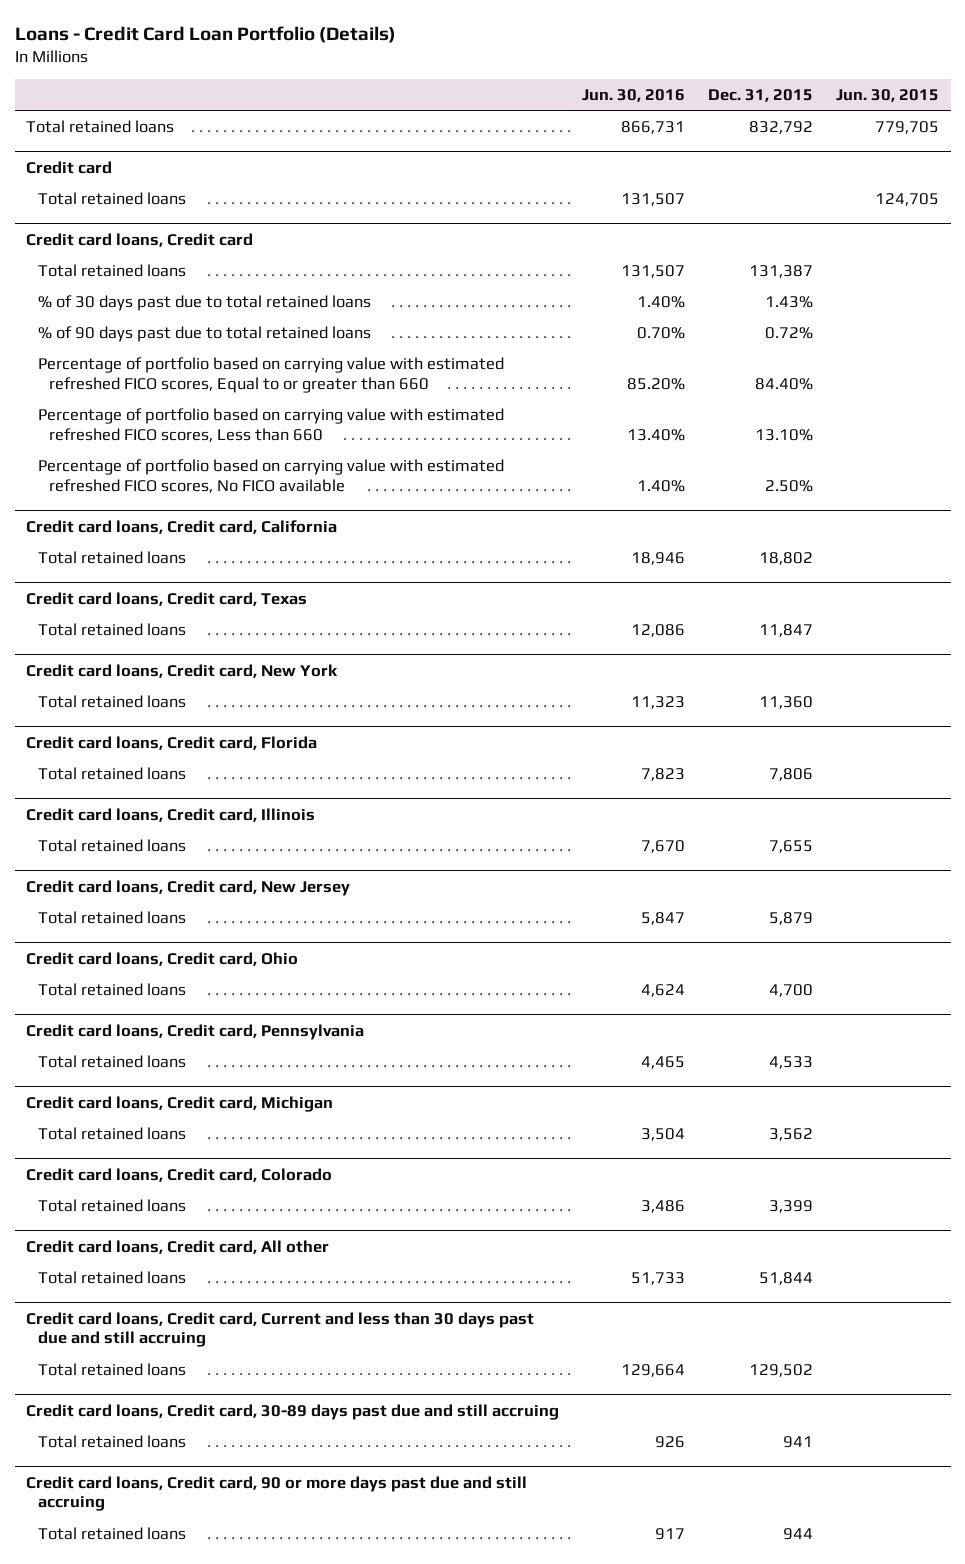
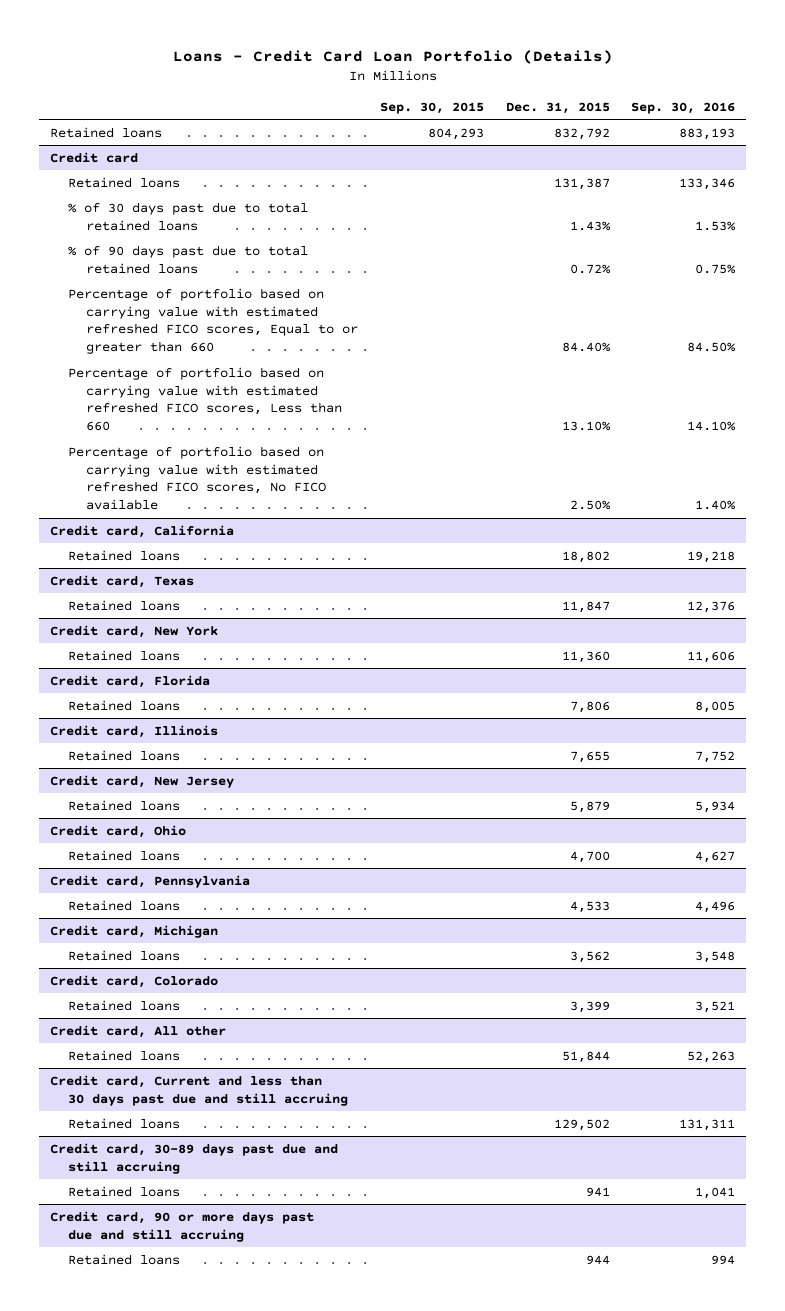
- | Jun. 30, 2016 | Dec. 31, 2015 | Jun. 30, 2015
+ | Sep. 30, 2015 | Dec. 31, 2015 | Sep. 30, 2016
- Total retained loans | 866,731 | 832,792 | 779,705
+ Retained loans | 804,293 | 832,792 | 883,193
@ Credit card
- Total retained loans | 131,507 | | 124,705
- Credit card loans, Credit card
- Total retained loans | 131,507 | 131,387 |
@ Credit card
+ Retained loans | | 131,387 | 133,346
- Credit card loans, Credit card, California
- Total retained loans | 18,946 | 18,802 |
- Credit card loans, Credit card, Texas
- Total retained loans | 12,086 | 11,847 |
- Credit card loans, Credit card, New York
- Total retained loans | 11,323 | 11,360 |
- Credit card loans, Credit card, Florida
- Total retained loans | 7,823 | 7,806 |
- Credit card loans, Credit card, Illinois
- Total retained loans | 7,670 | 7,655 |
- Credit card loans, Credit card, New Jersey
- Total retained loans | 5,847 | 5,879 |
- Credit card loans, Credit card, Ohio
- Total retained loans | 4,624 | 4,700 |
- Credit card loans, Credit card, Pennsylvania
- Total retained loans | 4,465 | 4,533 |
- Credit card loans, Credit card, Michigan
- Total retained loans | 3,504 | 3,562 |
- Credit card loans, Credit card, Colorado
- Total retained loans | 3,486 | 3,399 |
- Credit card loans, Credit card, All other
- Total retained loans | 51,733 | 51,844 |
- Credit card loans, Credit card, Current and less than 30 days past due and still accruing
- Total retained loans | 129,664 | 129,502 |
- Credit card loans, Credit card, 30-89 days past due and still accruing
- Total retained loans | 926 | 941 |
- Credit card loans, Credit card, 90 or more days past due and still accruing
- Total retained loans | 917 | 944 |
+ Credit card, California
+ Retained loans | | 18,802 | 19,218
+ Credit card, Texas
+ Retained loans | | 11,847 | 12,376
+ Credit card, New York
+ Retained loans | | 11,360 | 11,606
+ Credit card, Florida
+ Retained loans | | 7,806 | 8,005
+ Credit card, Illinois
+ Retained loans | | 7,655 | 7,752
+ Credit card, New Jersey
+ Retained loans | | 5,879 | 5,934
+ Credit card, Ohio
+ Retained loans | | 4,700 | 4,627
+ Credit card, Pennsylvania
+ Retained loans | | 4,533 | 4,496
+ Credit card, Michigan
+ Retained loans | | 3,562 | 3,548
+ Credit card, Colorado
+ Retained loans | | 3,399 | 3,521
+ Credit card, All other
+ Retained loans | | 51,844 | 52,263
+ Credit card, Current and less than 30 days past due and still accruing
+ Retained loans | | 129,502 | 131,311
+ Credit card, 30-89 days past due and still accruing
+ Retained loans | | 941 | 1,041
+ Credit card, 90 or more days past due and still accruing
+ Retained loans | | 944 | 994

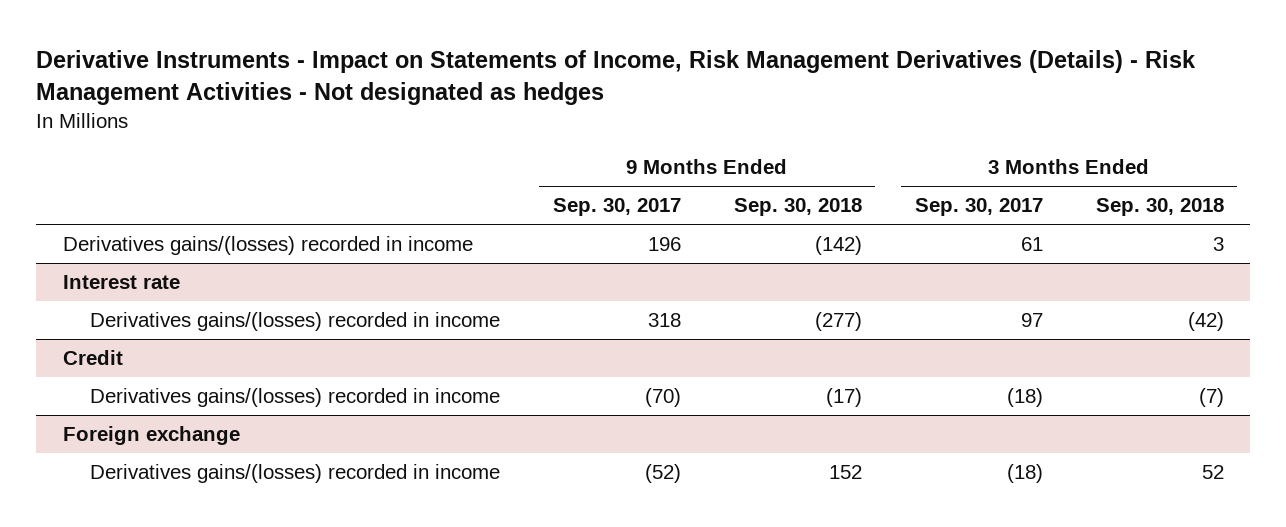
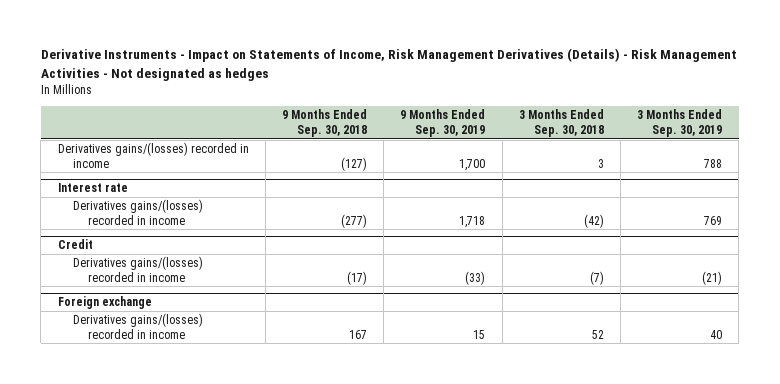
- | 9 Months Ended Sep. 30, 2017 | 9 Months Ended Sep. 30, 2018 | 3 Months Ended Sep. 30, 2017 | 3 Months Ended Sep. 30, 2018
+ | 9 Months Ended Sep. 30, 2018 | 9 Months Ended Sep. 30, 2019 | 3 Months Ended Sep. 30, 2018 | 3 Months Ended Sep. 30, 2019
- Derivatives gains/(losses) recorded in income | 196 | (142) | 61 | 3
+ Derivatives gains/(losses) recorded in income | (127) | 1,700 | 3 | 788
@ Foreign exchange
- Derivatives gains/(losses) recorded in income | (52) | 152 | (18) | 52
+ Derivatives gains/(losses) recorded in income | 167 | 15 | 52 | 40

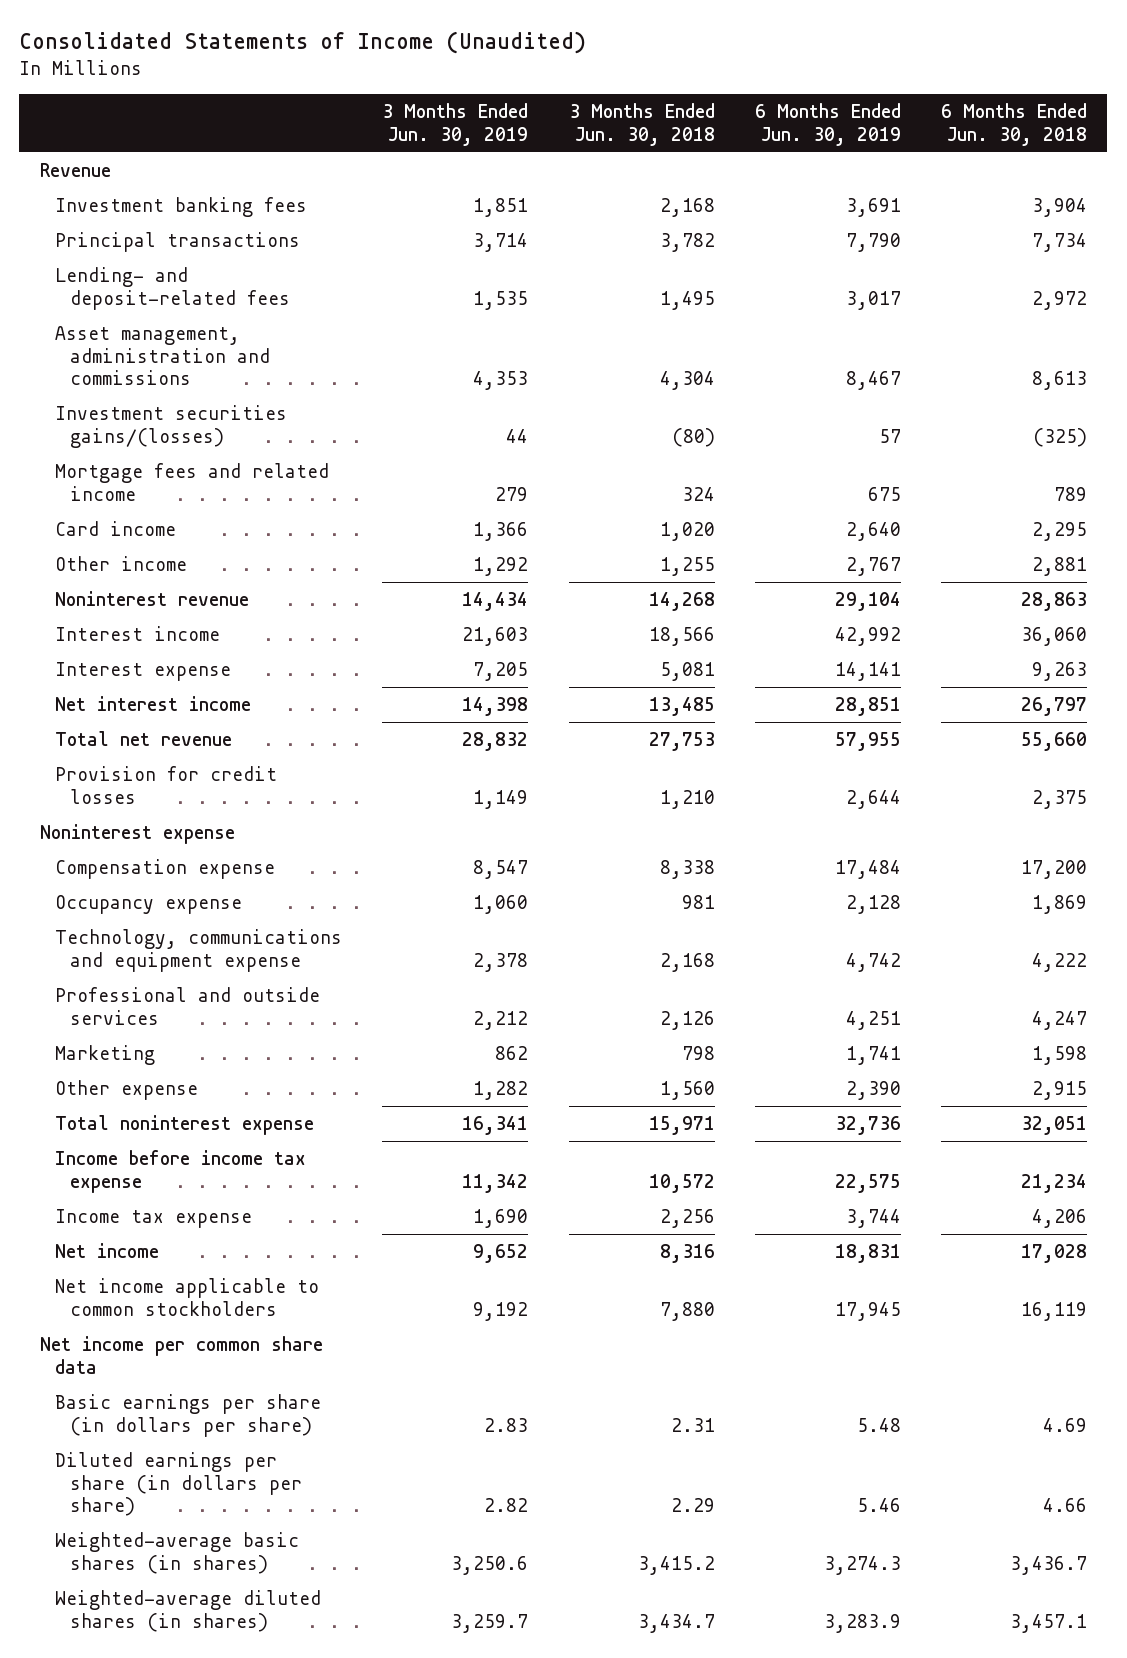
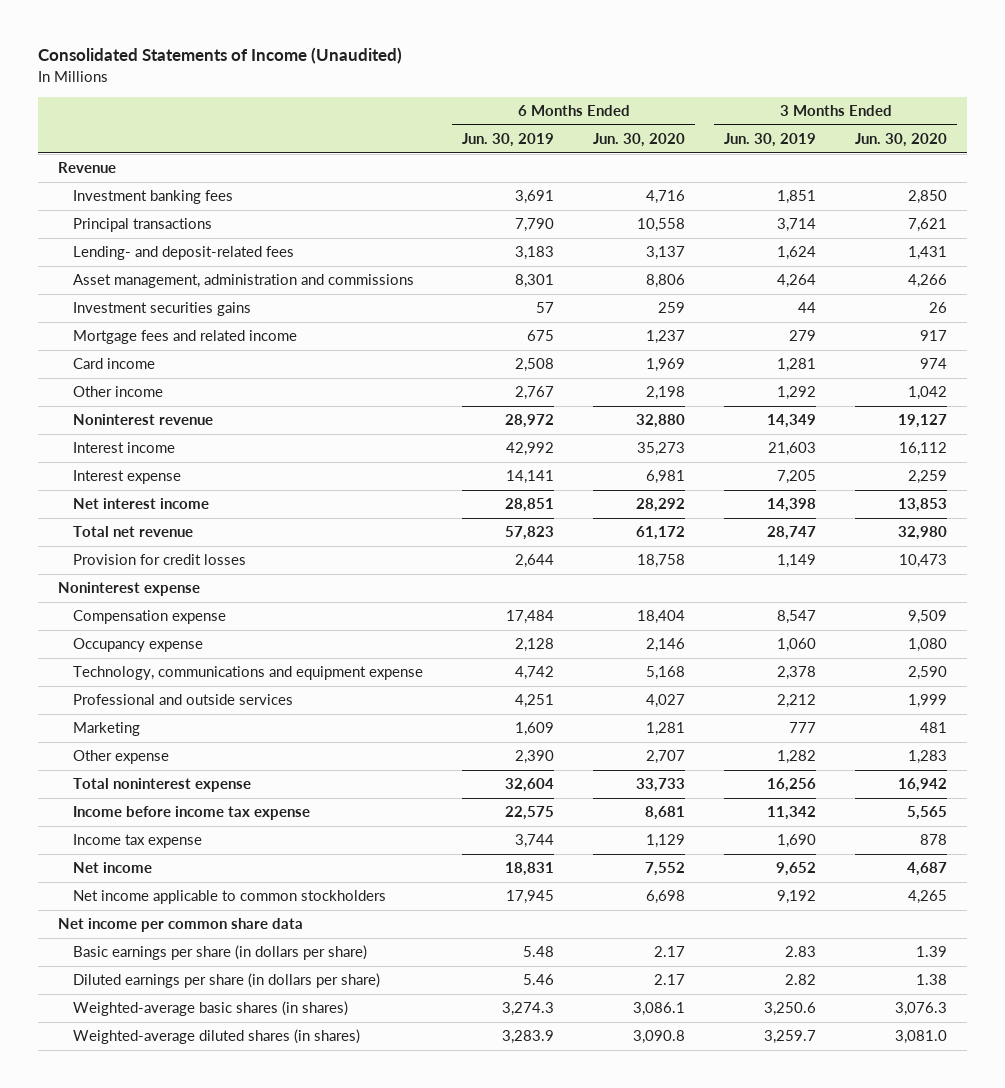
- | 3 Months Ended Jun. 30, 2019 | 3 Months Ended Jun. 30, 2018 | 6 Months Ended Jun. 30, 2019 | 6 Months Ended Jun. 30, 2018
+ | 6 Months Ended Jun. 30, 2019 | 6 Months Ended Jun. 30, 2020 | 3 Months Ended Jun. 30, 2019 | 3 Months Ended Jun. 30, 2020
- Lending- and deposit-related fees | 1,535 | 1,495 | 3,017 | 2,972
- Asset management, administration and commissions | 4,353 | 4,304 | 8,467 | 8,613
- Investment securities gains/(losses) | 44 | (80) | 57 | (325)
+ Lending- and deposit-related fees | 3,183 | 3,137 | 1,624 | 1,431
+ Asset management, administration and commissions | 8,301 | 8,806 | 4,264 | 4,266
+ Investment securities gains | 57 | 259 | 44 | 26
- Card income | 1,366 | 1,020 | 2,640 | 2,295
+ Card income | 2,508 | 1,969 | 1,281 | 974
- Noninterest revenue | 14,434 | 14,268 | 29,104 | 28,863
+ Noninterest revenue | 28,972 | 32,880 | 14,349 | 19,127
- Total net revenue | 28,832 | 27,753 | 57,955 | 55,660
+ Total net revenue | 57,823 | 61,172 | 28,747 | 32,980
- Marketing | 862 | 798 | 1,741 | 1,598
+ Marketing | 1,609 | 1,281 | 777 | 481
- Total noninterest expense | 16,341 | 15,971 | 32,736 | 32,051
+ Total noninterest expense | 32,604 | 33,733 | 16,256 | 16,942

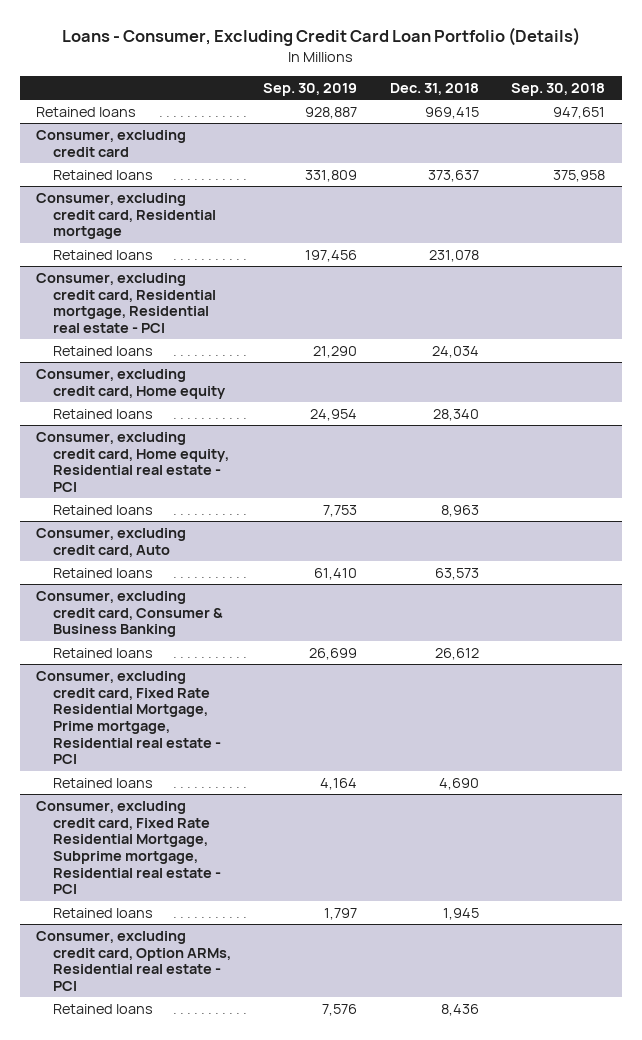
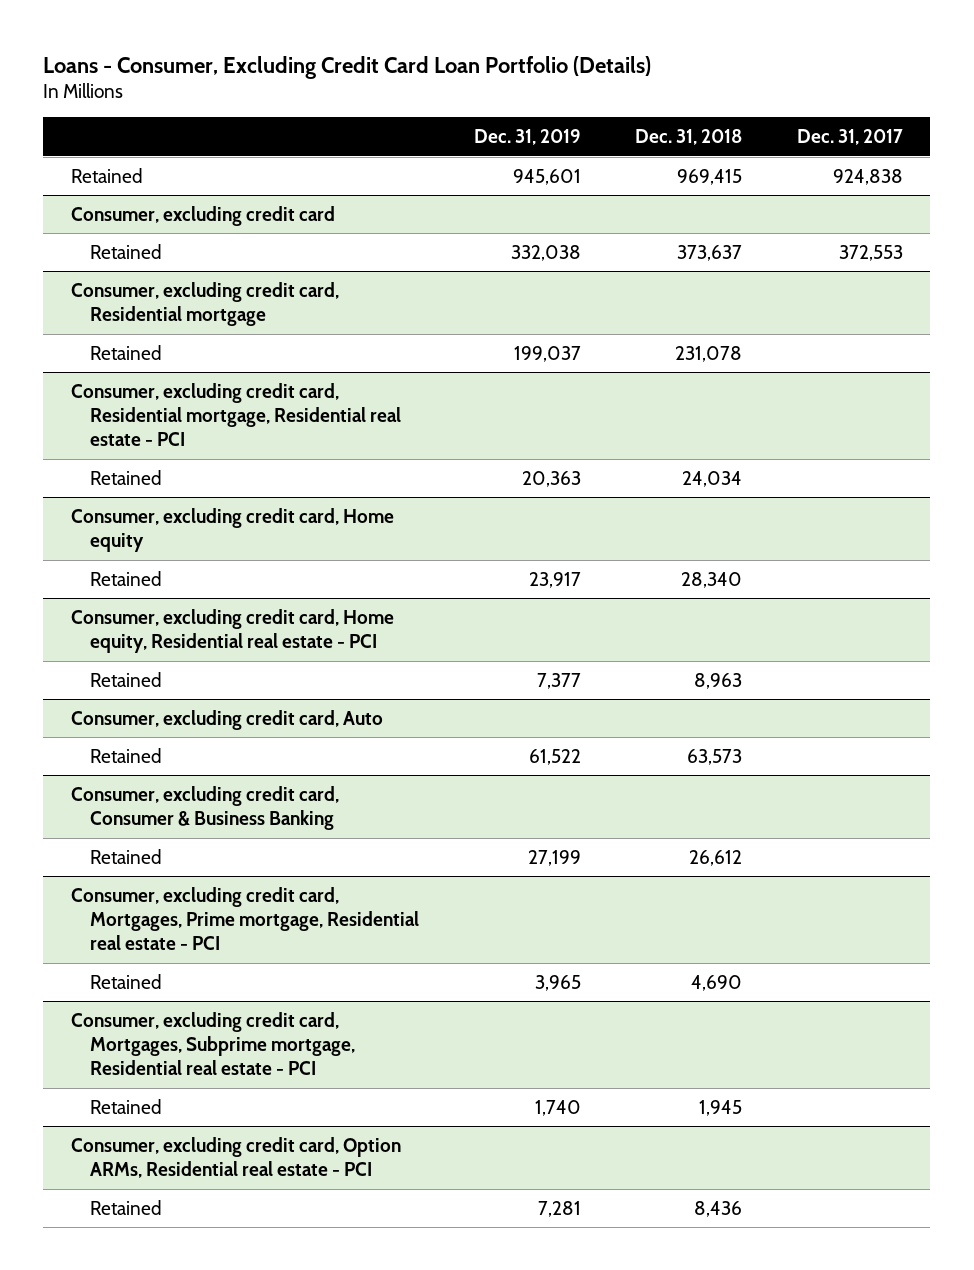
- | Sep. 30, 2019 | Dec. 31, 2018 | Sep. 30, 2018
+ | Dec. 31, 2019 | Dec. 31, 2018 | Dec. 31, 2017
- Retained loans | 928,887 | 969,415 | 947,651
+ Retained | 945,601 | 969,415 | 924,838
@ Consumer, excluding credit card
- Retained loans | 331,809 | 373,637 | 375,958
+ Retained | 332,038 | 373,637 | 372,553
@ Consumer, excluding credit card, Residential mortgage
- Retained loans | 197,456 | 231,078 |
+ Retained | 199,037 | 231,078 |
@ Consumer, excluding credit card, Residential mortgage, Residential real estate - PCI
- Retained loans | 21,290 | 24,034 |
+ Retained | 20,363 | 24,034 |
@ Consumer, excluding credit card, Home equity
- Retained loans | 24,954 | 28,340 |
+ Retained | 23,917 | 28,340 |
@ Consumer, excluding credit card, Home equity, Residential real estate - PCI
- Retained loans | 7,753 | 8,963 |
+ Retained | 7,377 | 8,963 |
@ Consumer, excluding credit card, Auto
- Retained loans | 61,410 | 63,573 |
+ Retained | 61,522 | 63,573 |
@ Consumer, excluding credit card, Consumer & Business Banking
- Retained loans | 26,699 | 26,612 |
- Consumer, excluding credit card, Fixed Rate Residential Mortgage, Prime mortgage, Residential real estate - PCI
- Retained loans | 4,164 | 4,690 |
- Consumer, excluding credit card, Fixed Rate Residential Mortgage, Subprime mortgage, Residential real estate - PCI
- Retained loans | 1,797 | 1,945 |
@ Consumer, excluding credit card, Consumer & Business Banking
+ Retained | 27,199 | 26,612 |
+ Consumer, excluding credit card, Mortgages, Prime mortgage, Residential real estate - PCI
+ Retained | 3,965 | 4,690 |
+ Consumer, excluding credit card, Mortgages, Subprime mortgage, Residential real estate - PCI
+ Retained | 1,740 | 1,945 |
@ Consumer, excluding credit card, Option ARMs, Residential real estate - PCI
- Retained loans | 7,576 | 8,436 |
+ Retained | 7,281 | 8,436 |

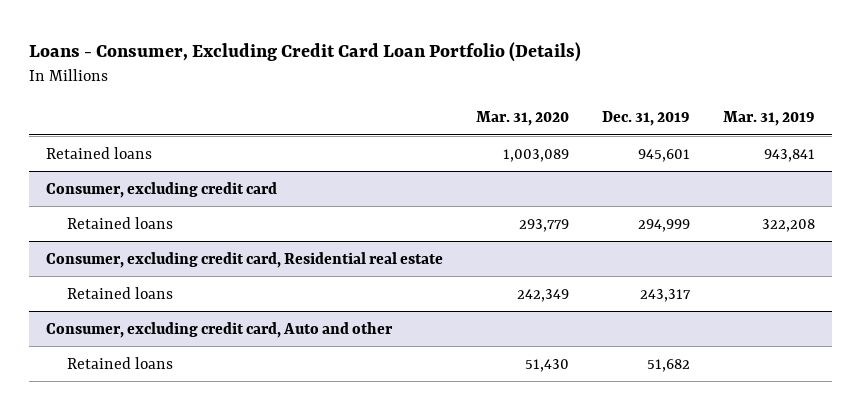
- | Dec. 31, 2019 | Dec. 31, 2018 | Dec. 31, 2017
+ | Mar. 31, 2020 | Dec. 31, 2019 | Mar. 31, 2019
- Retained | 945,601 | 969,415 | 924,838
+ Retained loans | 1,003,089 | 945,601 | 943,841
@ Consumer, excluding credit card
- Retained | 332,038 | 373,637 | 372,553
- Consumer, excluding credit card, Residential mortgage
- Retained | 199,037 | 231,078 |
- Consumer, excluding credit card, Residential mortgage, Residential real estate - PCI
- Retained | 20,363 | 24,034 |
- Consumer, excluding credit card, Home equity
- Retained | 23,917 | 28,340 |
- Consumer, excluding credit card, Home equity, Residential real estate - PCI
- Retained | 7,377 | 8,963 |
- Consumer, excluding credit card, Auto
- Retained | 61,522 | 63,573 |
- Consumer, excluding credit card, Consumer & Business Banking
- Retained | 27,199 | 26,612 |
- Consumer, excluding credit card, Mortgages, Prime mortgage, Residential real estate - PCI
- Retained | 3,965 | 4,690 |
- Consumer, excluding credit card, Mortgages, Subprime mortgage, Residential real estate - PCI
- Retained | 1,740 | 1,945 |
- Consumer, excluding credit card, Option ARMs, Residential real estate - PCI
- Retained | 7,281 | 8,436 |
@ Consumer, excluding credit card
+ Retained loans | 293,779 | 294,999 | 322,208
+ Consumer, excluding credit card, Residential real estate
+ Retained loans | 242,349 | 243,317 |
+ Consumer, excluding credit card, Auto and other
+ Retained loans | 51,430 | 51,682 |

